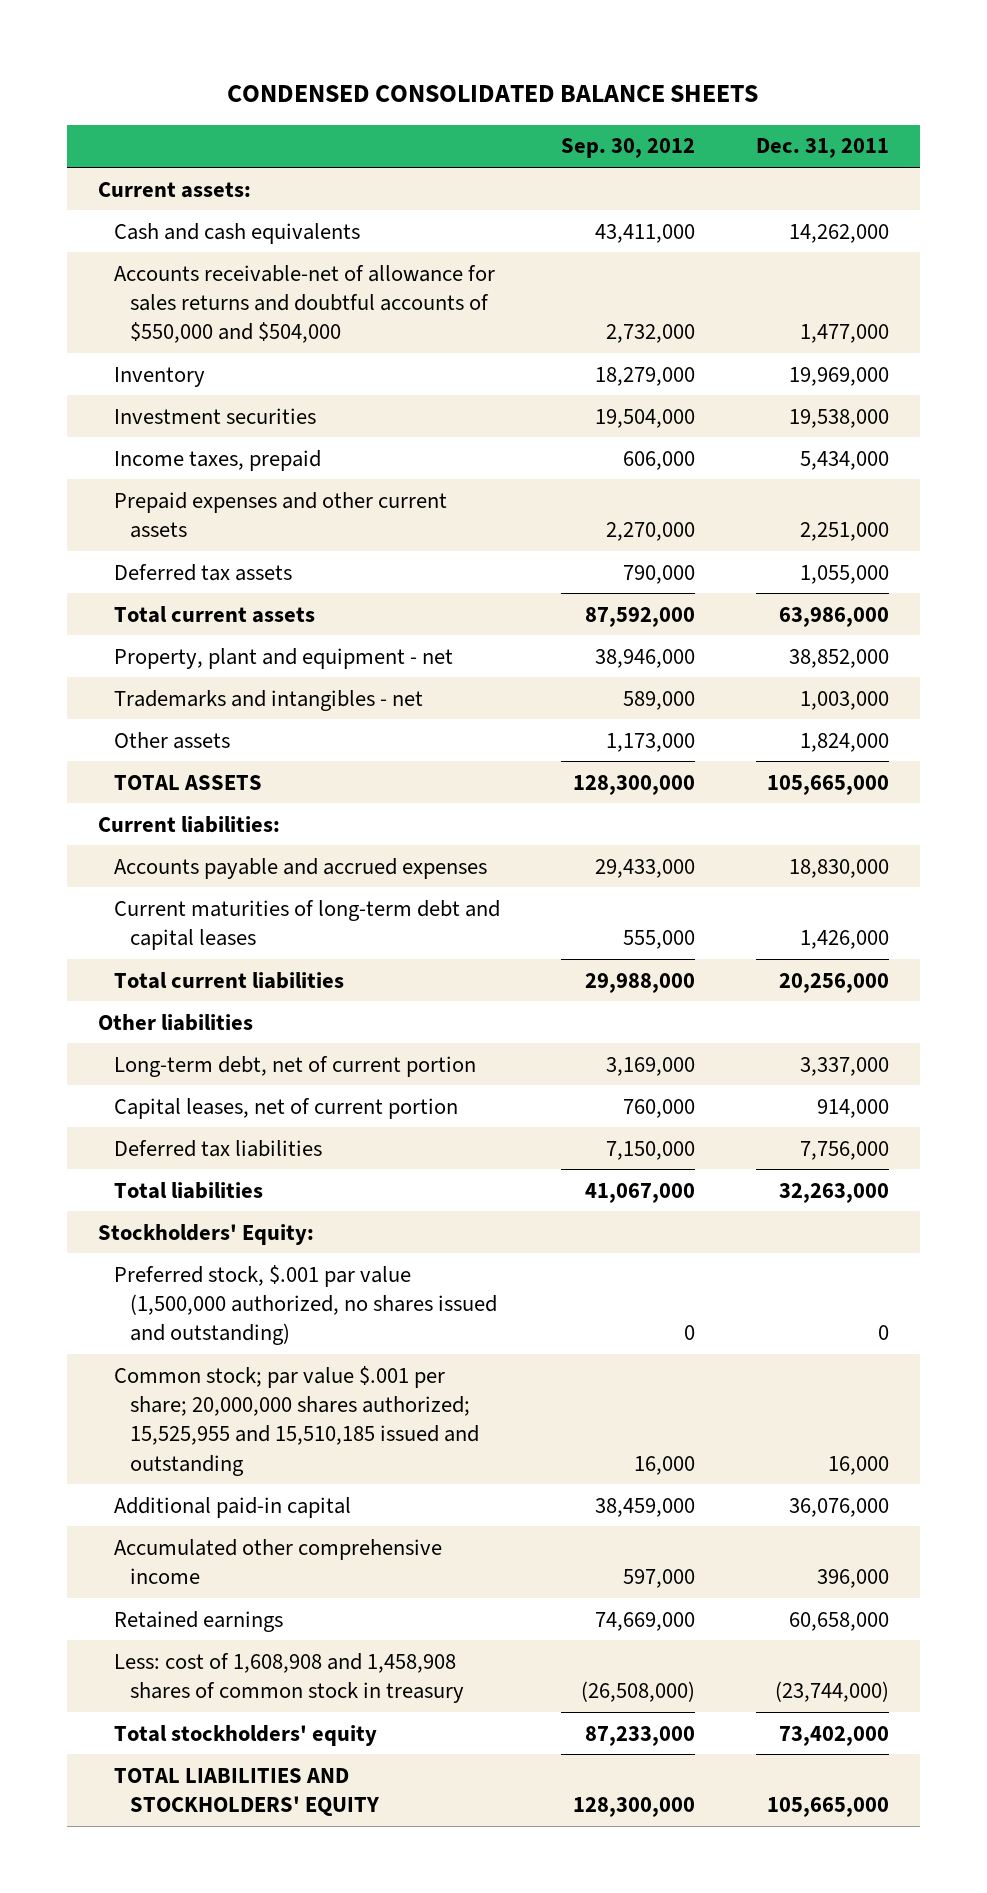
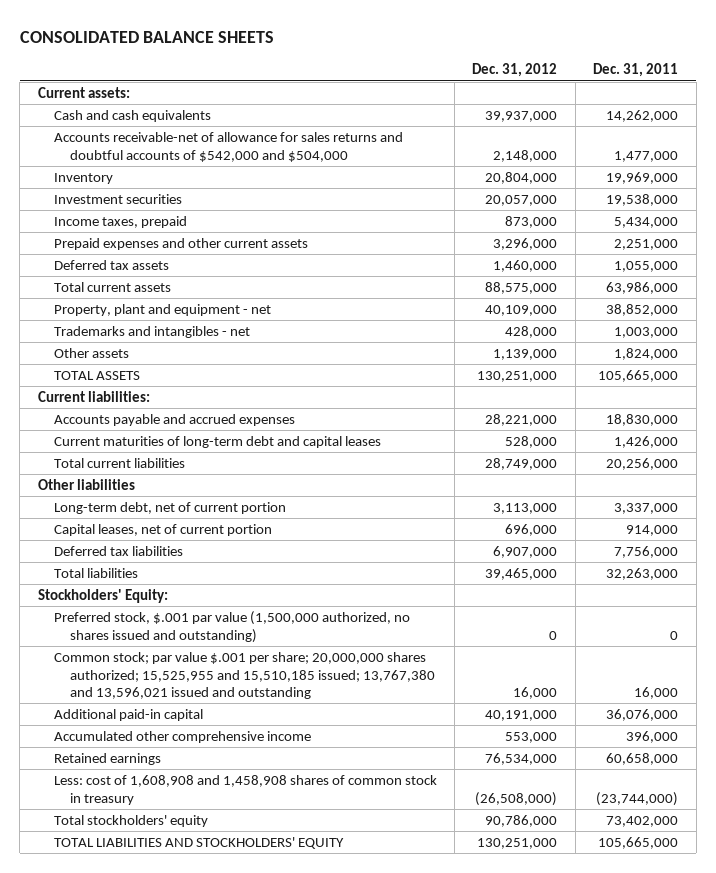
- CONDENSED CONSOLIDATED BALANCE SHEETS
+ CONSOLIDATED BALANCE SHEETS
- | Sep. 30, 2012 | Dec. 31, 2011
+ | Dec. 31, 2012 | Dec. 31, 2011
- Accounts receivable-net of allowance for sales returns and doubtful accounts of $550,000 and $504,000 | 2,732,000 | 1,477,000
+ Accounts receivable-net of allowance for sales returns and doubtful accounts of $542,000 and $504,000 | 2,148,000 | 1,477,000
- Common stock; par value $.001 per share; 20,000,000 shares authorized; 15,525,955 and 15,510,185 issued and outstanding | 16,000 | 16,000
+ Common stock; par value $.001 per share; 20,000,000 shares authorized; 15,525,955 and 15,510,185 issued; 13,767,380 and 13,596,021 issued and outstanding | 16,000 | 16,000

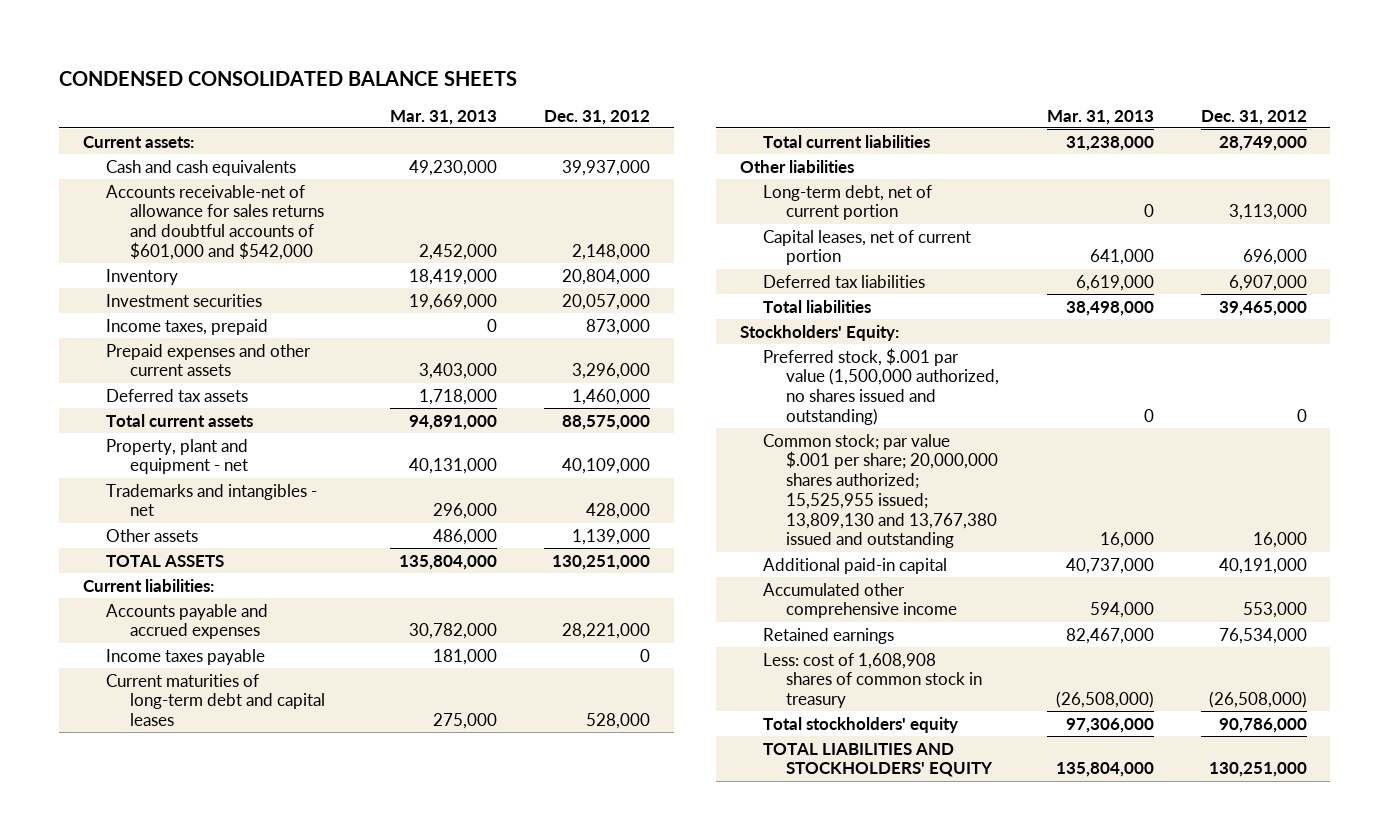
- CONSOLIDATED BALANCE SHEETS
+ CONDENSED CONSOLIDATED BALANCE SHEETS
- | Dec. 31, 2012 | Dec. 31, 2011
+ | Mar. 31, 2013 | Dec. 31, 2012
- Accounts receivable-net of allowance for sales returns and doubtful accounts of $542,000 and $504,000 | 2,148,000 | 1,477,000
+ Accounts receivable-net of allowance for sales returns and doubtful accounts of $601,000 and $542,000 | 2,452,000 | 2,148,000
+ Income taxes payable | 181,000 | 0
- Common stock; par value $.001 per share; 20,000,000 shares authorized; 15,525,955 and 15,510,185 issued; 13,767,380 and 13,596,021 issued and outstanding | 16,000 | 16,000
+ Common stock; par value $.001 per share; 20,000,000 shares authorized; 15,525,955 issued; 13,809,130 and 13,767,380 issued and outstanding | 16,000 | 16,000
- Less: cost of 1,608,908 and 1,458,908 shares of common stock in treasury | (26,508,000) | (23,744,000)
+ Less: cost of 1,608,908 shares of common stock in treasury | (26,508,000) | (26,508,000)

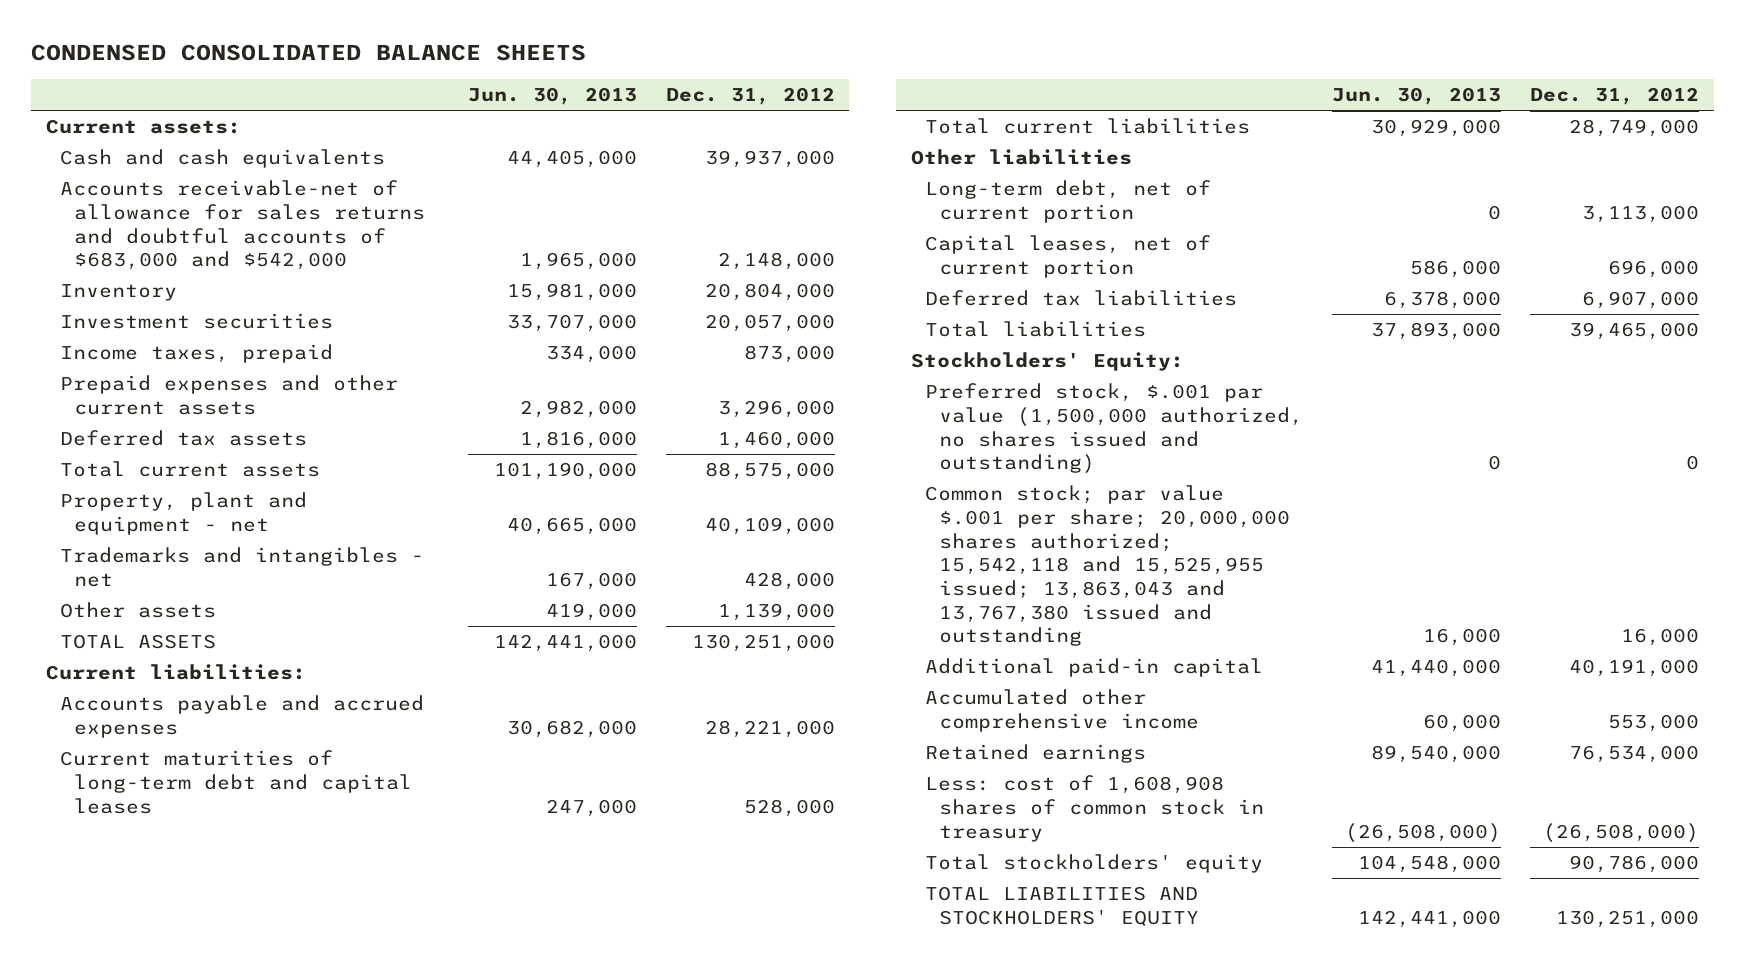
- | Mar. 31, 2013 | Dec. 31, 2012
+ | Jun. 30, 2013 | Dec. 31, 2012
- Accounts receivable-net of allowance for sales returns and doubtful accounts of $601,000 and $542,000 | 2,452,000 | 2,148,000
+ Accounts receivable-net of allowance for sales returns and doubtful accounts of $683,000 and $542,000 | 1,965,000 | 2,148,000
- Income taxes payable | 181,000 | 0
- Common stock; par value $.001 per share; 20,000,000 shares authorized; 15,525,955 issued; 13,809,130 and 13,767,380 issued and outstanding | 16,000 | 16,000
+ Common stock; par value $.001 per share; 20,000,000 shares authorized; 15,542,118 and 15,525,955 issued; 13,863,043 and 13,767,380 issued and outstanding | 16,000 | 16,000

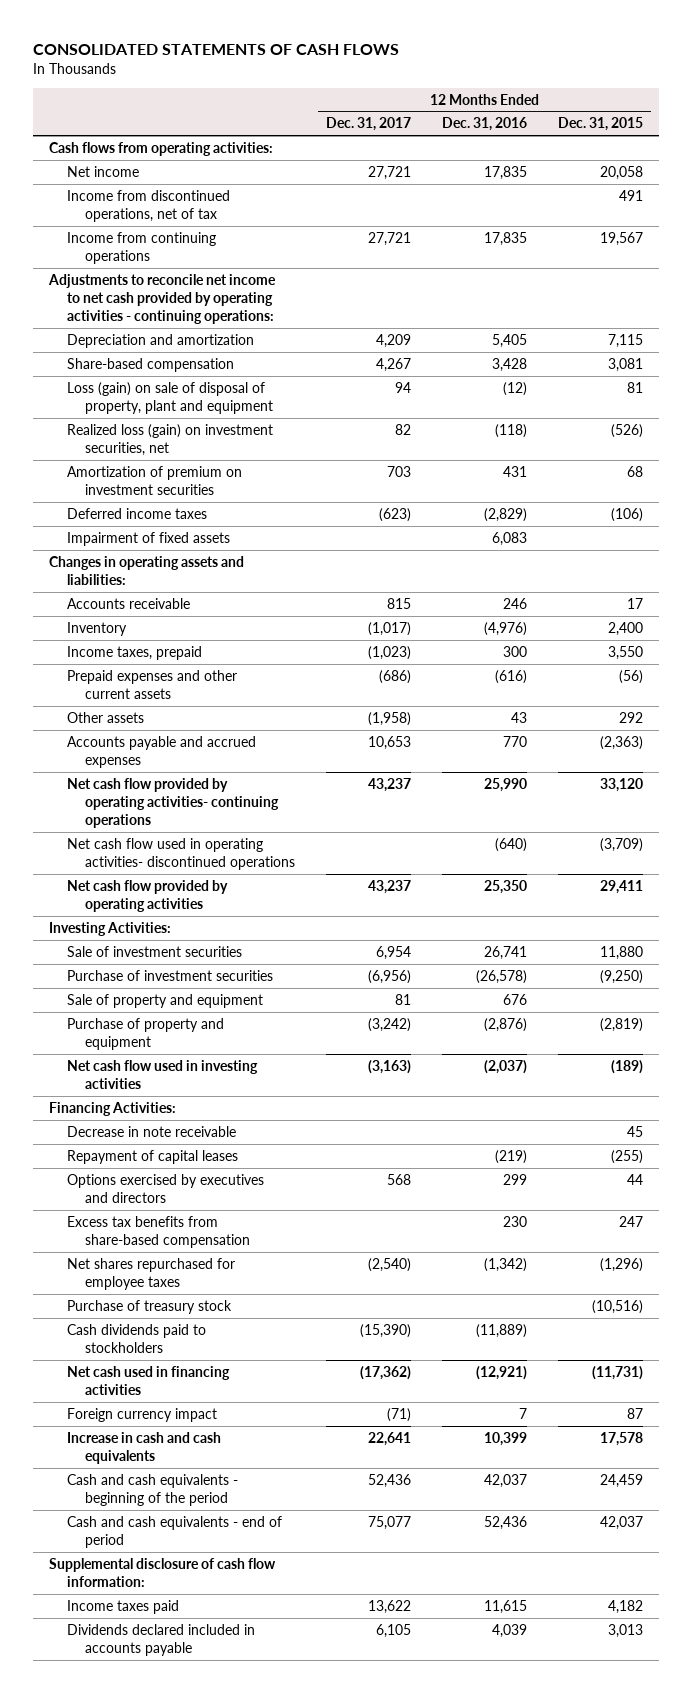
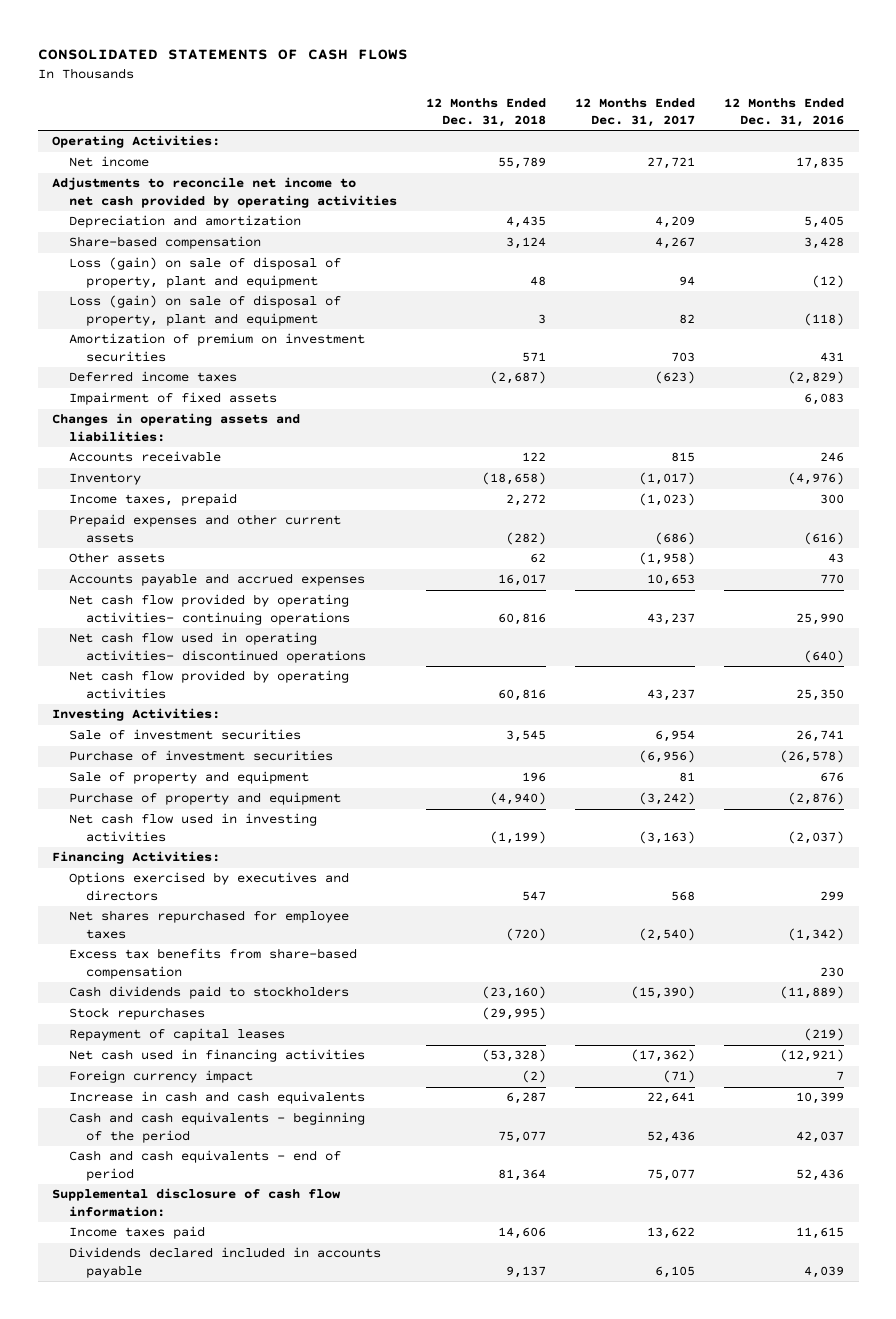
- | 12 Months Ended Dec. 31, 2017 | 12 Months Ended Dec. 31, 2016 | 12 Months Ended Dec. 31, 2015
+ | 12 Months Ended Dec. 31, 2018 | 12 Months Ended Dec. 31, 2017 | 12 Months Ended Dec. 31, 2016
- Cash flows from operating activities:
+ Operating Activities:
- Income from discontinued operations, net of tax | | | 491
- Income from continuing operations | 27,721 | 17,835 | 19,567
- Adjustments to reconcile net income to net cash provided by operating activities - continuing operations:
+ Adjustments to reconcile net income to net cash provided by operating activities
- Realized loss (gain) on investment securities, net | 82 | (118) | (526)
+ Loss (gain) on sale of disposal of property, plant and equipment | 3 | 82 | (118)
- Decrease in note receivable | | | 45
- Purchase of treasury stock | | | (10,516)
moved down: Excess tax benefits from share-based compensation | | | 230
+ Stock repurchases | (29,995) | |
moved down: Repayment of capital leases | | | (219)

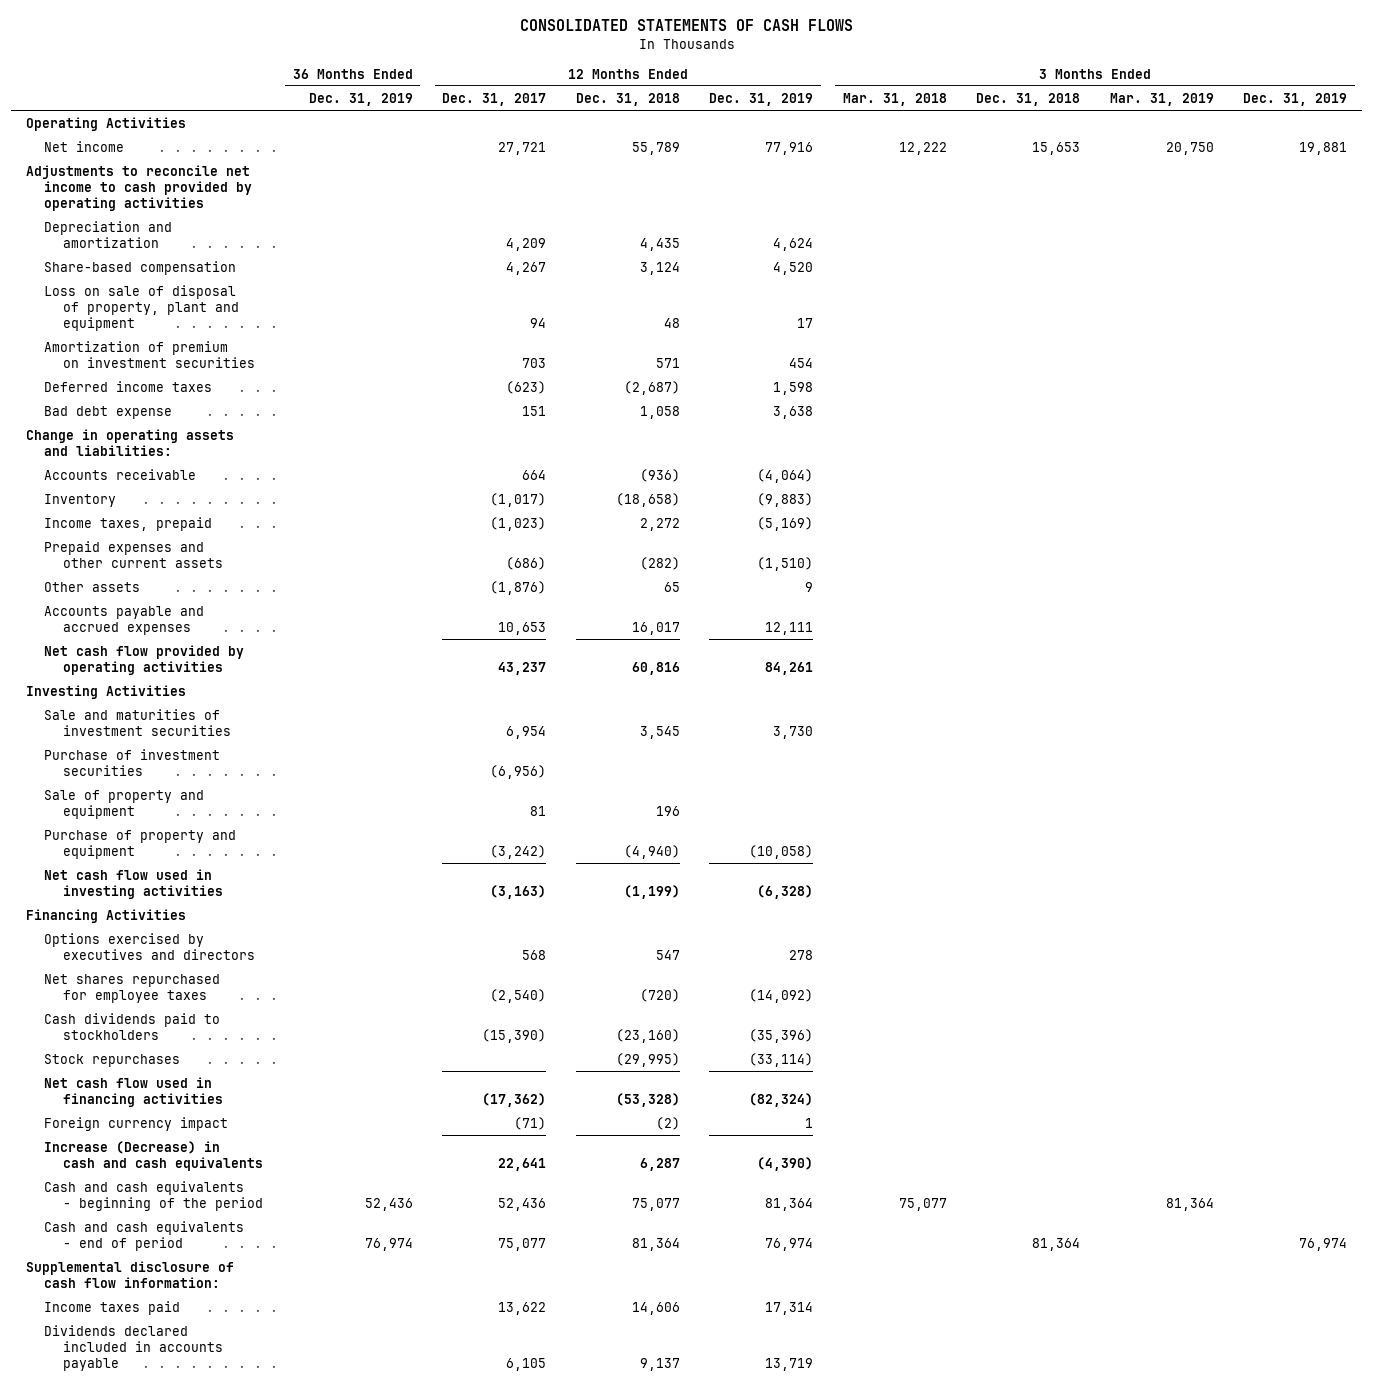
- | 12 Months Ended Dec. 31, 2018 | 12 Months Ended Dec. 31, 2017 | 12 Months Ended Dec. 31, 2016
+ | 36 Months Ended Dec. 31, 2019 | 12 Months Ended Dec. 31, 2017 | 12 Months Ended Dec. 31, 2018 | 12 Months Ended Dec. 31, 2019 | 3 Months Ended Mar. 31, 2018 | 3 Months Ended Dec. 31, 2018 | 3 Months Ended Mar. 31, 2019 | 3 Months Ended Dec. 31, 2019
- Operating Activities:
+ Operating Activities
- Adjustments to reconcile net income to net cash provided by operating activities
+ Adjustments to reconcile net income to cash provided by operating activities
- Loss (gain) on sale of disposal of property, plant and equipment | 48 | 94 | (12)
- Loss (gain) on sale of disposal of property, plant and equipment | 3 | 82 | (118)
+ Loss on sale of disposal of property, plant and equipment | | 94 | 48 | 17 | | | |
- Impairment of fixed assets | | | 6,083
- Changes in operating assets and liabilities:
- Accounts receivable | 122 | 815 | 246
+ Bad debt expense | | 151 | 1,058 | 3,638 | | | |
+ Change in operating assets and liabilities:
+ Accounts receivable | | 664 | (936) | (4,064) | | | |
- Other assets | 62 | (1,958) | 43
+ Other assets | | (1,876) | 65 | 9 | | | |
- Net cash flow provided by operating activities- continuing operations | 60,816 | 43,237 | 25,990
- Net cash flow used in operating activities- discontinued operations | | | (640)
- Investing Activities:
- Sale of investment securities | 3,545 | 6,954 | 26,741
+ Investing Activities
+ Sale and maturities of investment securities | | 6,954 | 3,545 | 3,730 | | | |
- Financing Activities:
+ Financing Activities
- Excess tax benefits from share-based compensation | | | 230
- Repayment of capital leases | | | (219)
- Net cash used in financing activities | (53,328) | (17,362) | (12,921)
+ Net cash flow used in financing activities | | (17,362) | (53,328) | (82,324) | | | |
- Increase in cash and cash equivalents | 6,287 | 22,641 | 10,399
+ Increase (Decrease) in cash and cash equivalents | | 22,641 | 6,287 | (4,390) | | | |

